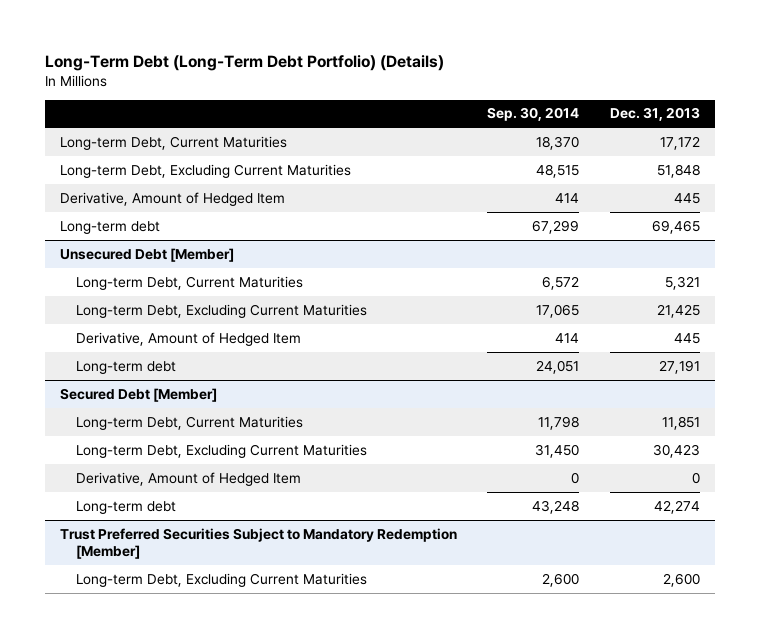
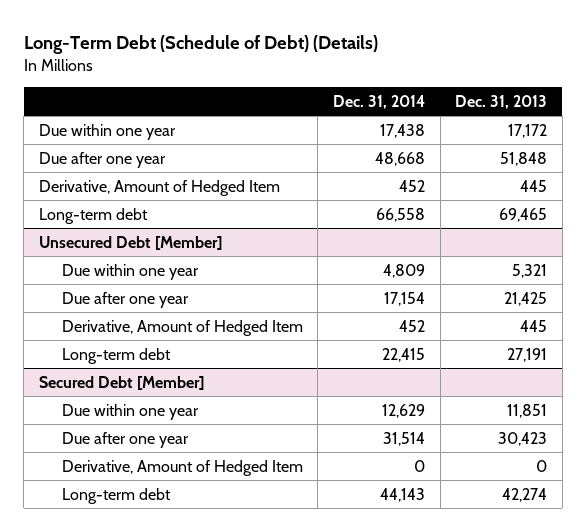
- Long-Term Debt (Long-Term Debt Portfolio) (Details)
+ Long-Term Debt (Schedule of Debt) (Details)
- | Sep. 30, 2014 | Dec. 31, 2013
+ | Dec. 31, 2014 | Dec. 31, 2013
- Long-term Debt, Current Maturities | 18,370 | 17,172
- Long-term Debt, Excluding Current Maturities | 48,515 | 51,848
+ Due within one year | 17,438 | 17,172
+ Due after one year | 48,668 | 51,848
@ Unsecured Debt [Member]
- Long-term Debt, Current Maturities | 6,572 | 5,321
- Long-term Debt, Excluding Current Maturities | 17,065 | 21,425
+ Due within one year | 4,809 | 5,321
+ Due after one year | 17,154 | 21,425
@ Secured Debt [Member]
- Long-term Debt, Current Maturities | 11,798 | 11,851
- Long-term Debt, Excluding Current Maturities | 31,450 | 30,423
+ Due within one year | 12,629 | 11,851
+ Due after one year | 31,514 | 30,423
- Trust Preferred Securities Subject to Mandatory Redemption [Member]
- Long-term Debt, Excluding Current Maturities | 2,600 | 2,600

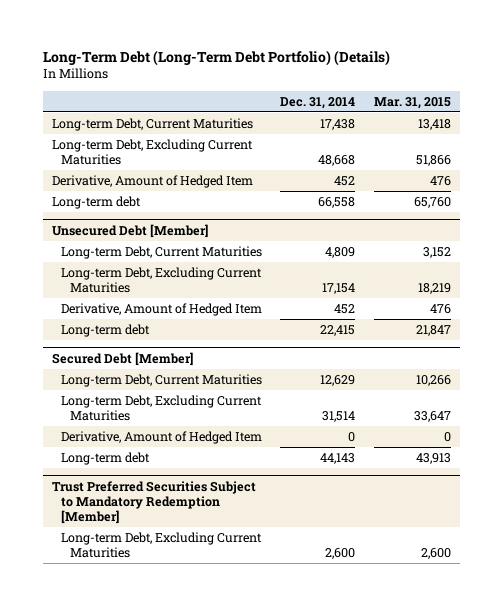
- Long-Term Debt (Schedule of Debt) (Details)
+ Long-Term Debt (Long-Term Debt Portfolio) (Details)
- | Dec. 31, 2014 | Dec. 31, 2013
+ | Dec. 31, 2014 | Mar. 31, 2015
- Due within one year | 17,438 | 17,172
- Due after one year | 48,668 | 51,848
+ Long-term Debt, Current Maturities | 17,438 | 13,418
+ Long-term Debt, Excluding Current Maturities | 48,668 | 51,866
@ Unsecured Debt [Member]
- Due within one year | 4,809 | 5,321
- Due after one year | 17,154 | 21,425
+ Long-term Debt, Current Maturities | 4,809 | 3,152
+ Long-term Debt, Excluding Current Maturities | 17,154 | 18,219
@ Secured Debt [Member]
- Due within one year | 12,629 | 11,851
- Due after one year | 31,514 | 30,423
+ Long-term Debt, Current Maturities | 12,629 | 10,266
+ Long-term Debt, Excluding Current Maturities | 31,514 | 33,647
+ Trust Preferred Securities Subject to Mandatory Redemption [Member]
+ Long-term Debt, Excluding Current Maturities | 2,600 | 2,600

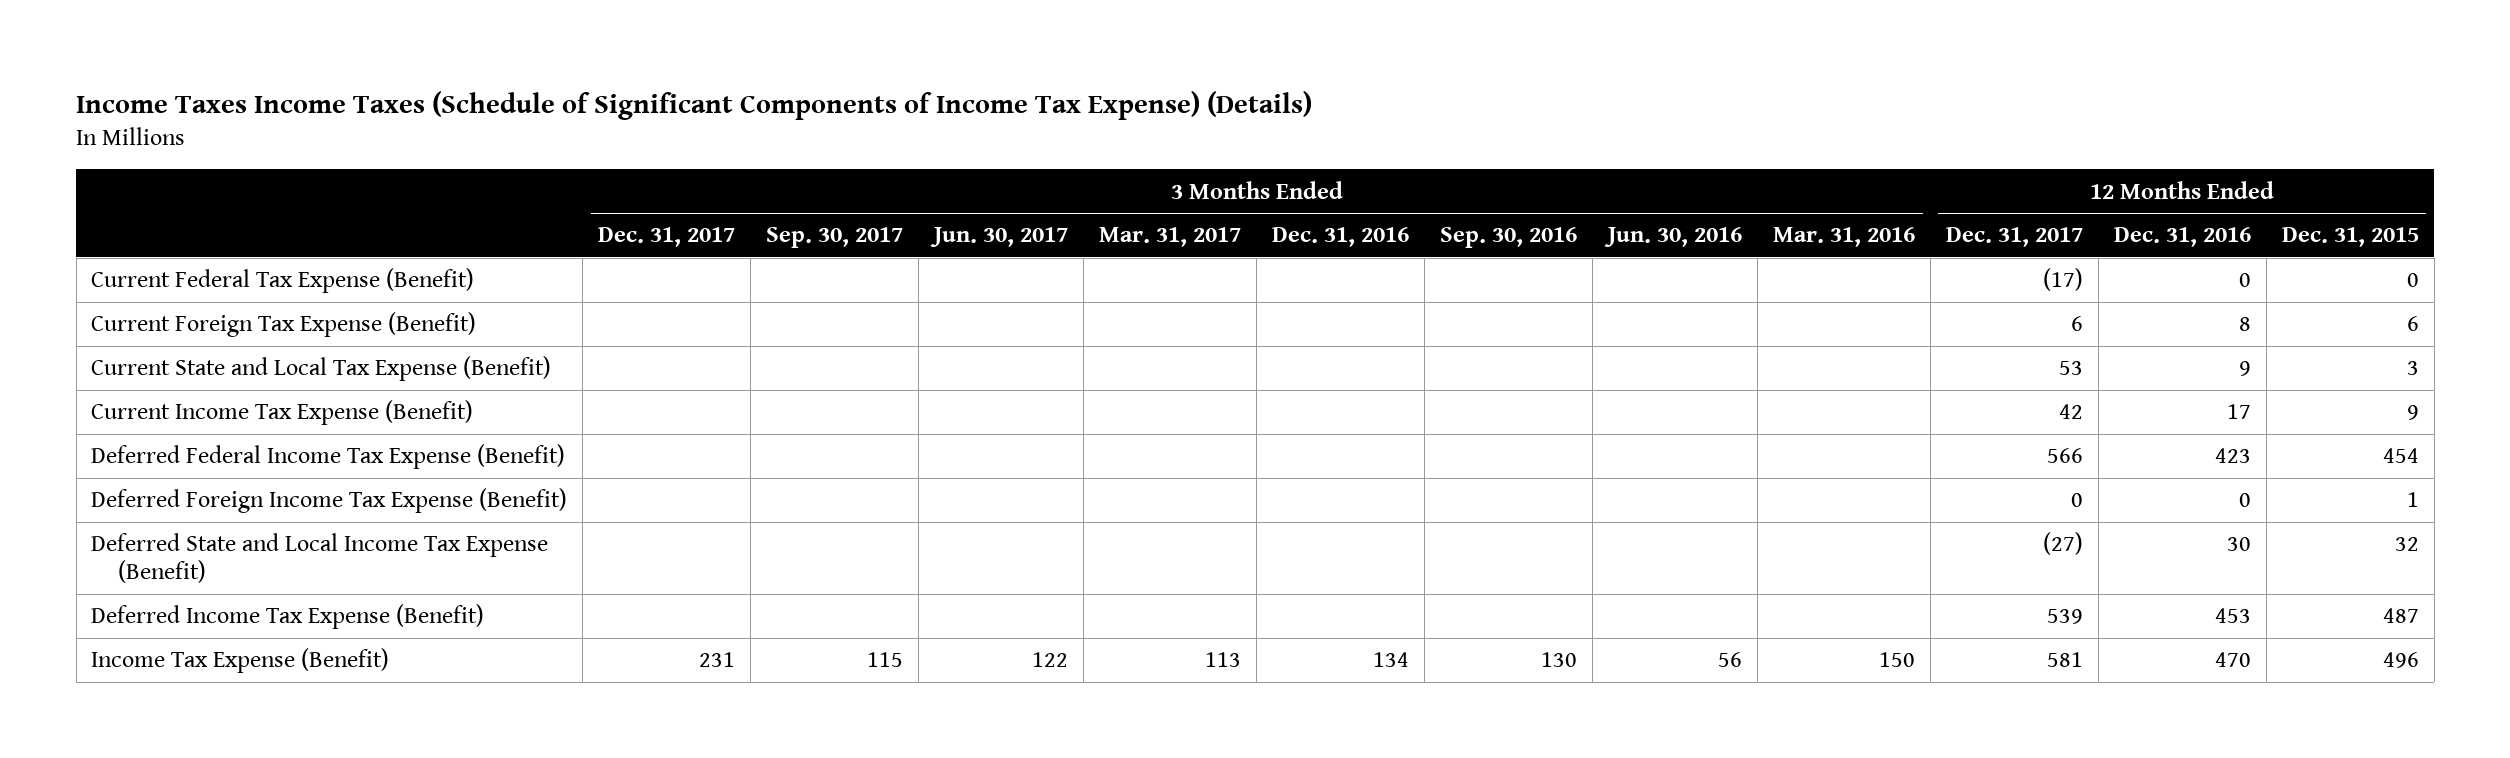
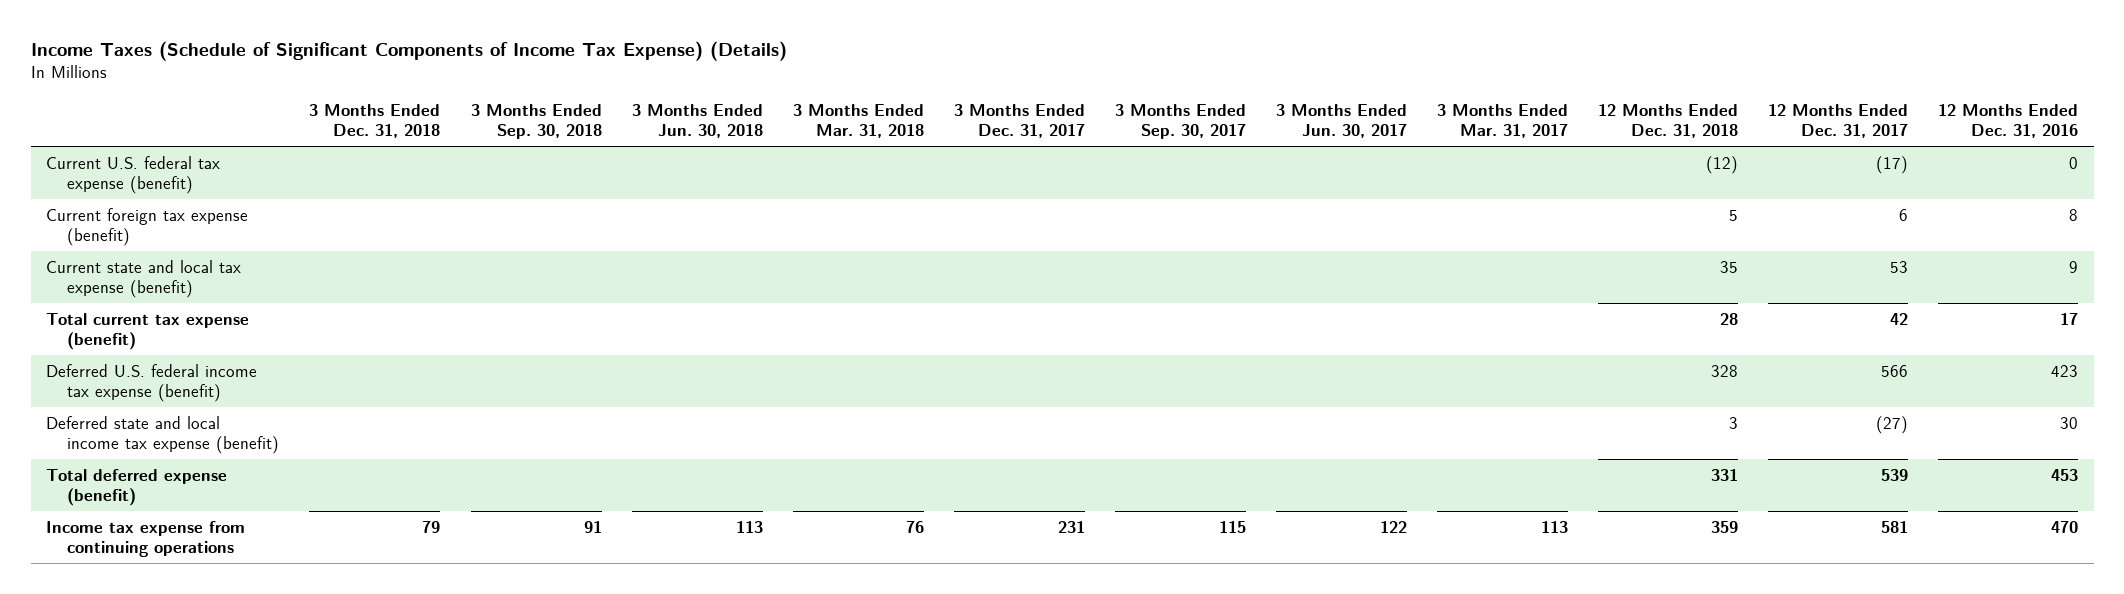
- Income Taxes Income Taxes (Schedule of Significant Components of Income Tax Expense) (Details)
+ Income Taxes (Schedule of Significant Components of Income Tax Expense) (Details)
- | 3 Months Ended Dec. 31, 2017 | 3 Months Ended Sep. 30, 2017 | 3 Months Ended Jun. 30, 2017 | 3 Months Ended Mar. 31, 2017 | 3 Months Ended Dec. 31, 2016 | 3 Months Ended Sep. 30, 2016 | 3 Months Ended Jun. 30, 2016 | 3 Months Ended Mar. 31, 2016 | 12 Months Ended Dec. 31, 2017 | 12 Months Ended Dec. 31, 2016 | 12 Months Ended Dec. 31, 2015
+ | 3 Months Ended Dec. 31, 2018 | 3 Months Ended Sep. 30, 2018 | 3 Months Ended Jun. 30, 2018 | 3 Months Ended Mar. 31, 2018 | 3 Months Ended Dec. 31, 2017 | 3 Months Ended Sep. 30, 2017 | 3 Months Ended Jun. 30, 2017 | 3 Months Ended Mar. 31, 2017 | 12 Months Ended Dec. 31, 2018 | 12 Months Ended Dec. 31, 2017 | 12 Months Ended Dec. 31, 2016
- Current Federal Tax Expense (Benefit) | | | | | | | | | (17) | 0 | 0
- Current Foreign Tax Expense (Benefit) | | | | | | | | | 6 | 8 | 6
- Current State and Local Tax Expense (Benefit) | | | | | | | | | 53 | 9 | 3
- Current Income Tax Expense (Benefit) | | | | | | | | | 42 | 17 | 9
- Deferred Federal Income Tax Expense (Benefit) | | | | | | | | | 566 | 423 | 454
- Deferred Foreign Income Tax Expense (Benefit) | | | | | | | | | 0 | 0 | 1
- Deferred State and Local Income Tax Expense (Benefit) | | | | | | | | | (27) | 30 | 32
- Deferred Income Tax Expense (Benefit) | | | | | | | | | 539 | 453 | 487
- Income Tax Expense (Benefit) | 231 | 115 | 122 | 113 | 134 | 130 | 56 | 150 | 581 | 470 | 496
+ Current U.S. federal tax expense (benefit) | | | | | | | | | (12) | (17) | 0
+ Current foreign tax expense (benefit) | | | | | | | | | 5 | 6 | 8
+ Current state and local tax expense (benefit) | | | | | | | | | 35 | 53 | 9
+ Total current tax expense (benefit) | | | | | | | | | 28 | 42 | 17
+ Deferred U.S. federal income tax expense (benefit) | | | | | | | | | 328 | 566 | 423
+ Deferred state and local income tax expense (benefit) | | | | | | | | | 3 | (27) | 30
+ Total deferred expense (benefit) | | | | | | | | | 331 | 539 | 453
+ Income tax expense from continuing operations | 79 | 91 | 113 | 76 | 231 | 115 | 122 | 113 | 359 | 581 | 470

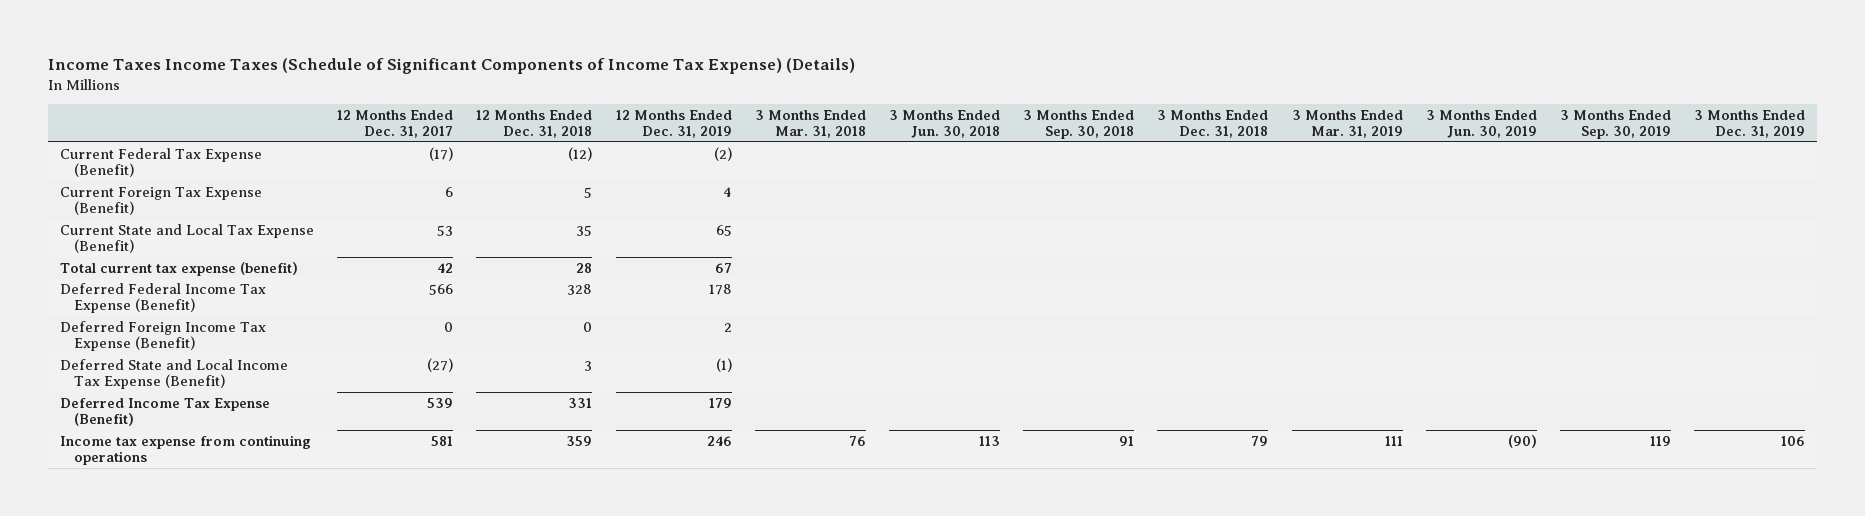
- Income Taxes (Schedule of Significant Components of Income Tax Expense) (Details)
+ Income Taxes Income Taxes (Schedule of Significant Components of Income Tax Expense) (Details)
- | 3 Months Ended Dec. 31, 2018 | 3 Months Ended Sep. 30, 2018 | 3 Months Ended Jun. 30, 2018 | 3 Months Ended Mar. 31, 2018 | 3 Months Ended Dec. 31, 2017 | 3 Months Ended Sep. 30, 2017 | 3 Months Ended Jun. 30, 2017 | 3 Months Ended Mar. 31, 2017 | 12 Months Ended Dec. 31, 2018 | 12 Months Ended Dec. 31, 2017 | 12 Months Ended Dec. 31, 2016
+ | 12 Months Ended Dec. 31, 2017 | 12 Months Ended Dec. 31, 2018 | 12 Months Ended Dec. 31, 2019 | 3 Months Ended Mar. 31, 2018 | 3 Months Ended Jun. 30, 2018 | 3 Months Ended Sep. 30, 2018 | 3 Months Ended Dec. 31, 2018 | 3 Months Ended Mar. 31, 2019 | 3 Months Ended Jun. 30, 2019 | 3 Months Ended Sep. 30, 2019 | 3 Months Ended Dec. 31, 2019
- Current U.S. federal tax expense (benefit) | | | | | | | | | (12) | (17) | 0
- Current foreign tax expense (benefit) | | | | | | | | | 5 | 6 | 8
- Current state and local tax expense (benefit) | | | | | | | | | 35 | 53 | 9
+ Current Federal Tax Expense (Benefit) | (17) | (12) | (2) | | | | | | | |
+ Current Foreign Tax Expense (Benefit) | 6 | 5 | 4 | | | | | | | |
+ Current State and Local Tax Expense (Benefit) | 53 | 35 | 65 | | | | | | | |
- Deferred U.S. federal income tax expense (benefit) | | | | | | | | | 328 | 566 | 423
- Deferred state and local income tax expense (benefit) | | | | | | | | | 3 | (27) | 30
- Total deferred expense (benefit) | | | | | | | | | 331 | 539 | 453
+ Deferred Federal Income Tax Expense (Benefit) | 566 | 328 | 178 | | | | | | | |
+ Deferred Foreign Income Tax Expense (Benefit) | 0 | 0 | 2 | | | | | | | |
+ Deferred State and Local Income Tax Expense (Benefit) | (27) | 3 | (1) | | | | | | | |
+ Deferred Income Tax Expense (Benefit) | 539 | 331 | 179 | | | | | | | |

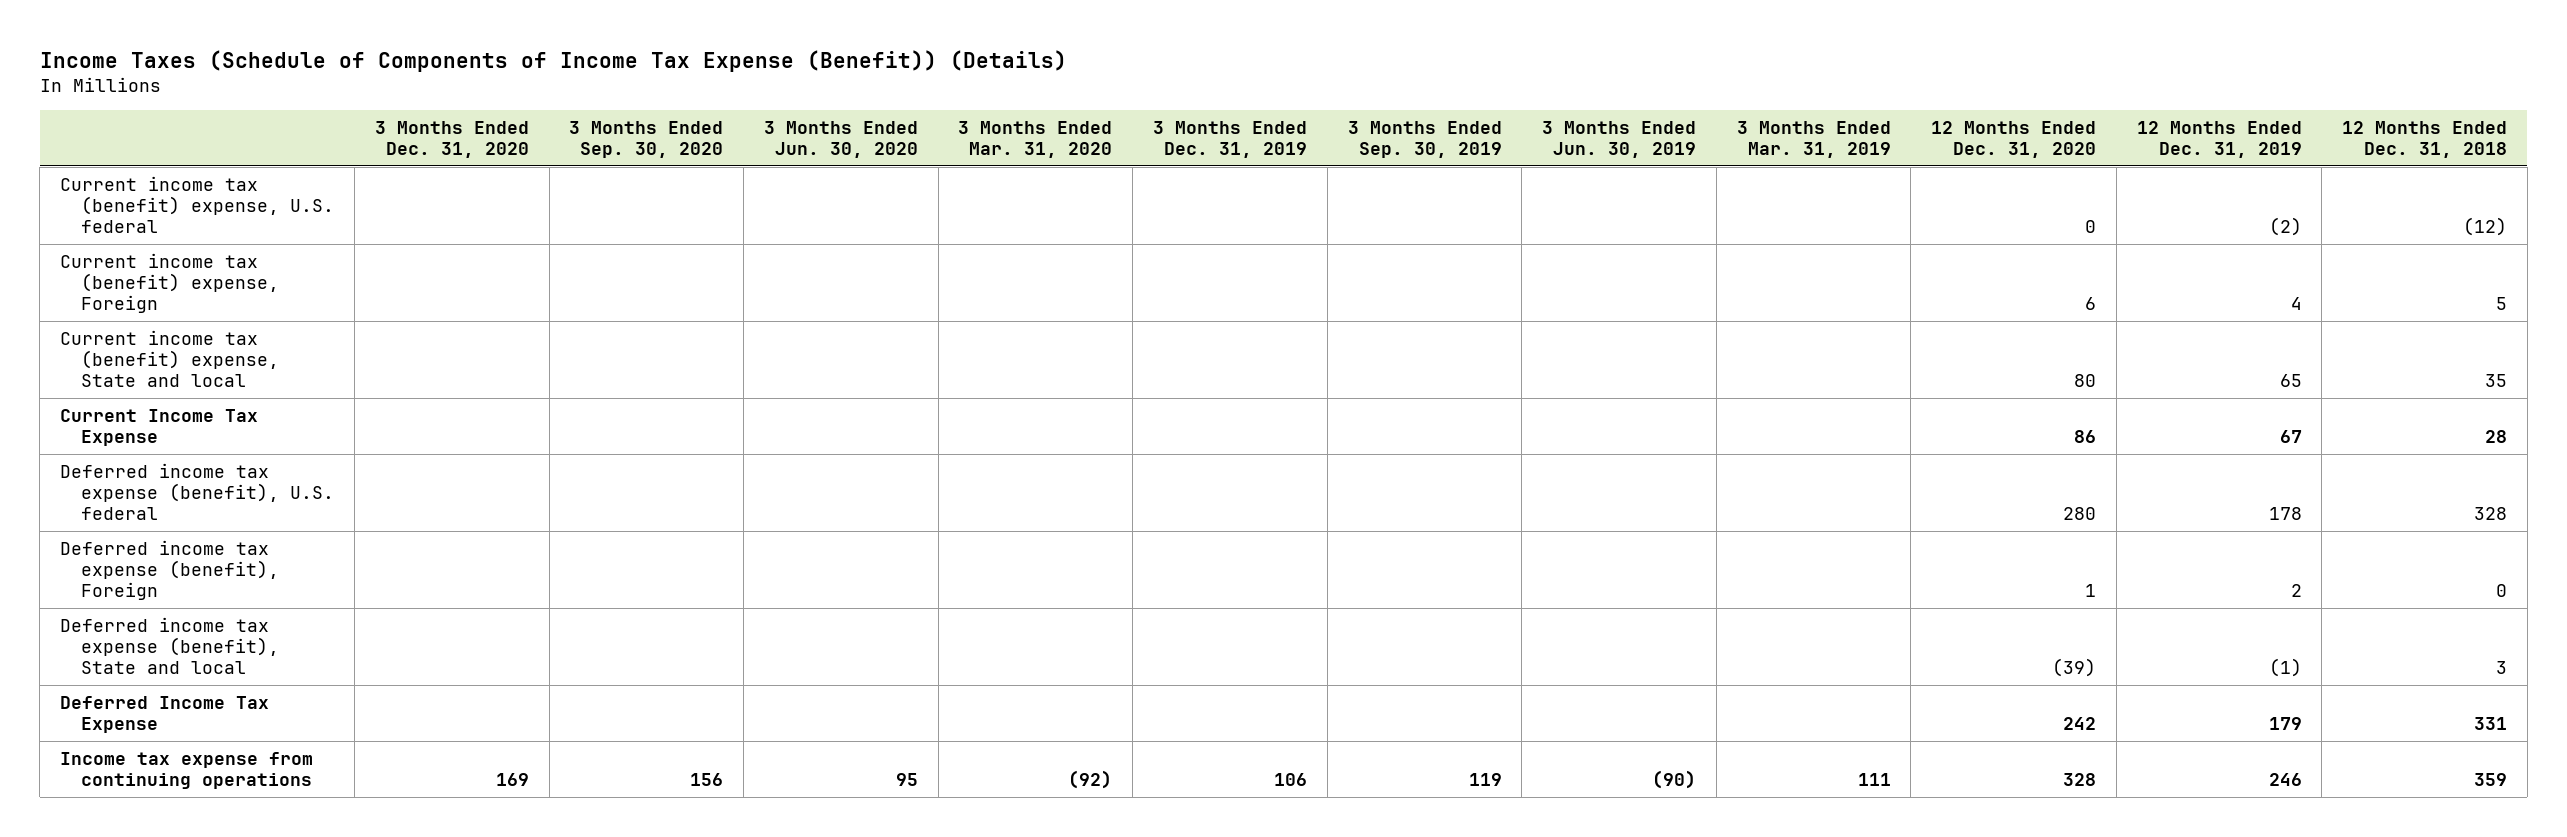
- Income Taxes Income Taxes (Schedule of Significant Components of Income Tax Expense) (Details)
+ Income Taxes (Schedule of Components of Income Tax Expense (Benefit)) (Details)
- | 12 Months Ended Dec. 31, 2017 | 12 Months Ended Dec. 31, 2018 | 12 Months Ended Dec. 31, 2019 | 3 Months Ended Mar. 31, 2018 | 3 Months Ended Jun. 30, 2018 | 3 Months Ended Sep. 30, 2018 | 3 Months Ended Dec. 31, 2018 | 3 Months Ended Mar. 31, 2019 | 3 Months Ended Jun. 30, 2019 | 3 Months Ended Sep. 30, 2019 | 3 Months Ended Dec. 31, 2019
+ | 3 Months Ended Dec. 31, 2020 | 3 Months Ended Sep. 30, 2020 | 3 Months Ended Jun. 30, 2020 | 3 Months Ended Mar. 31, 2020 | 3 Months Ended Dec. 31, 2019 | 3 Months Ended Sep. 30, 2019 | 3 Months Ended Jun. 30, 2019 | 3 Months Ended Mar. 31, 2019 | 12 Months Ended Dec. 31, 2020 | 12 Months Ended Dec. 31, 2019 | 12 Months Ended Dec. 31, 2018
- Current Federal Tax Expense (Benefit) | (17) | (12) | (2) | | | | | | | |
- Current Foreign Tax Expense (Benefit) | 6 | 5 | 4 | | | | | | | |
- Current State and Local Tax Expense (Benefit) | 53 | 35 | 65 | | | | | | | |
- Total current tax expense (benefit) | 42 | 28 | 67 | | | | | | | |
- Deferred Federal Income Tax Expense (Benefit) | 566 | 328 | 178 | | | | | | | |
- Deferred Foreign Income Tax Expense (Benefit) | 0 | 0 | 2 | | | | | | | |
- Deferred State and Local Income Tax Expense (Benefit) | (27) | 3 | (1) | | | | | | | |
- Deferred Income Tax Expense (Benefit) | 539 | 331 | 179 | | | | | | | |
+ Current income tax (benefit) expense, U.S. federal | | | | | | | | | 0 | (2) | (12)
+ Current income tax (benefit) expense, Foreign | | | | | | | | | 6 | 4 | 5
+ Current income tax (benefit) expense, State and local | | | | | | | | | 80 | 65 | 35
+ Current Income Tax Expense | | | | | | | | | 86 | 67 | 28
+ Deferred income tax expense (benefit), U.S. federal | | | | | | | | | 280 | 178 | 328
+ Deferred income tax expense (benefit), Foreign | | | | | | | | | 1 | 2 | 0
+ Deferred income tax expense (benefit), State and local | | | | | | | | | (39) | (1) | 3
+ Deferred Income Tax Expense | | | | | | | | | 242 | 179 | 331

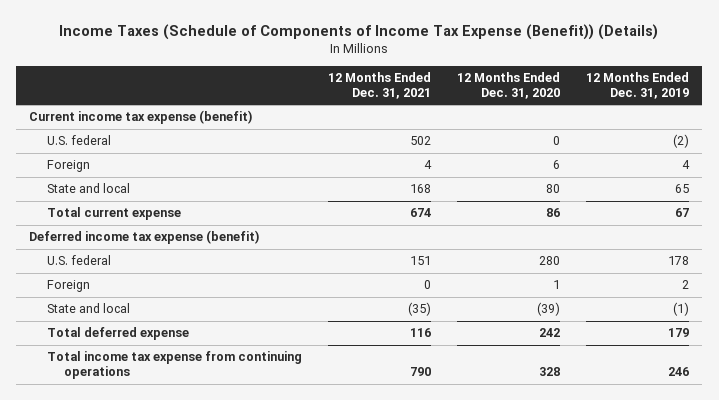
- | 3 Months Ended Dec. 31, 2020 | 3 Months Ended Sep. 30, 2020 | 3 Months Ended Jun. 30, 2020 | 3 Months Ended Mar. 31, 2020 | 3 Months Ended Dec. 31, 2019 | 3 Months Ended Sep. 30, 2019 | 3 Months Ended Jun. 30, 2019 | 3 Months Ended Mar. 31, 2019 | 12 Months Ended Dec. 31, 2020 | 12 Months Ended Dec. 31, 2019 | 12 Months Ended Dec. 31, 2018
+ | 12 Months Ended Dec. 31, 2021 | 12 Months Ended Dec. 31, 2020 | 12 Months Ended Dec. 31, 2019
- Current income tax (benefit) expense, U.S. federal | | | | | | | | | 0 | (2) | (12)
- Current income tax (benefit) expense, Foreign | | | | | | | | | 6 | 4 | 5
- Current income tax (benefit) expense, State and local | | | | | | | | | 80 | 65 | 35
- Current Income Tax Expense | | | | | | | | | 86 | 67 | 28
- Deferred income tax expense (benefit), U.S. federal | | | | | | | | | 280 | 178 | 328
- Deferred income tax expense (benefit), Foreign | | | | | | | | | 1 | 2 | 0
- Deferred income tax expense (benefit), State and local | | | | | | | | | (39) | (1) | 3
- Deferred Income Tax Expense | | | | | | | | | 242 | 179 | 331
- Income tax expense from continuing operations | 169 | 156 | 95 | (92) | 106 | 119 | (90) | 111 | 328 | 246 | 359
+ Current income tax expense (benefit)
+ U.S. federal | 502 | 0 | (2)
+ Foreign | 4 | 6 | 4
+ State and local | 168 | 80 | 65
+ Total current expense | 674 | 86 | 67
+ Deferred income tax expense (benefit)
+ U.S. federal | 151 | 280 | 178
+ Foreign | 0 | 1 | 2
+ State and local | (35) | (39) | (1)
+ Total deferred expense | 116 | 242 | 179
+ Total income tax expense from continuing operations | 790 | 328 | 246

